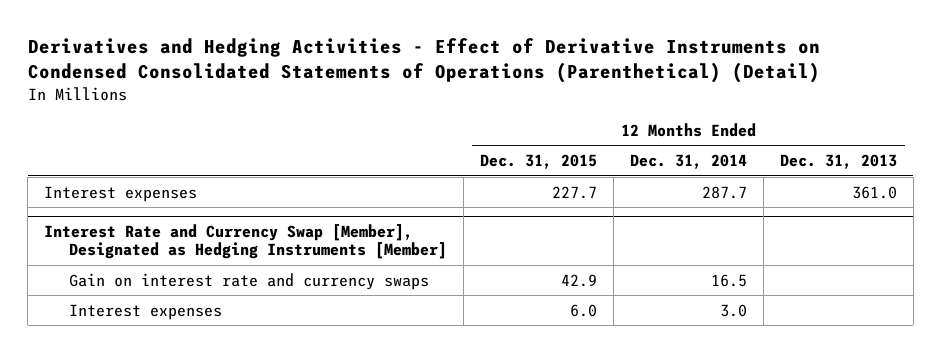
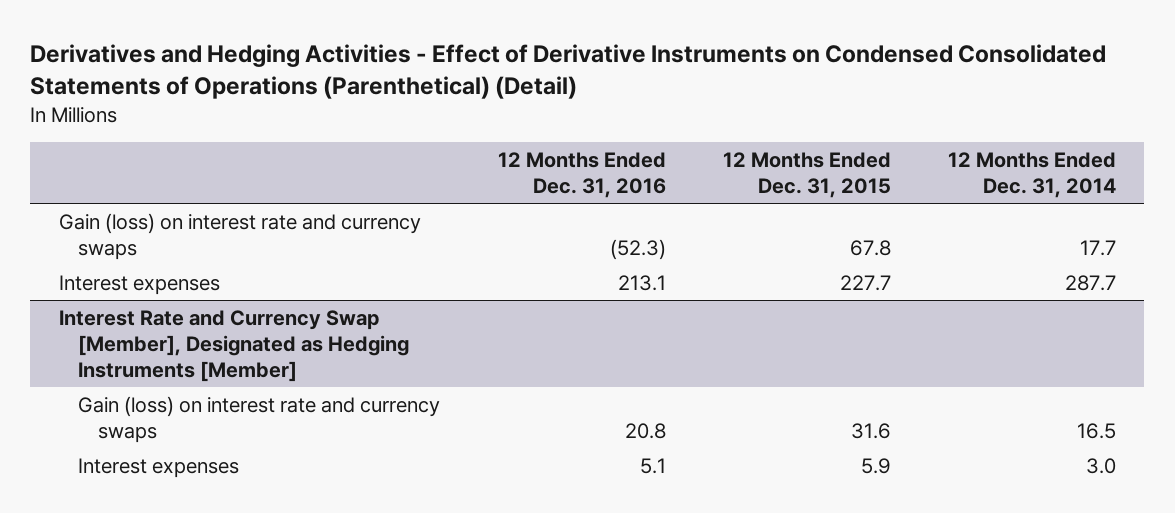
- | 12 Months Ended Dec. 31, 2015 | 12 Months Ended Dec. 31, 2014 | 12 Months Ended Dec. 31, 2013
+ | 12 Months Ended Dec. 31, 2016 | 12 Months Ended Dec. 31, 2015 | 12 Months Ended Dec. 31, 2014
+ Gain (loss) on interest rate and currency swaps | (52.3) | 67.8 | 17.7
@ Interest Rate and Currency Swap [Member], Designated as Hedging Instruments [Member]
- Gain on interest rate and currency swaps | 42.9 | 16.5 |
- Interest expenses | 6.0 | 3.0 |
+ Gain (loss) on interest rate and currency swaps | 20.8 | 31.6 | 16.5
+ Interest expenses | 5.1 | 5.9 | 3.0

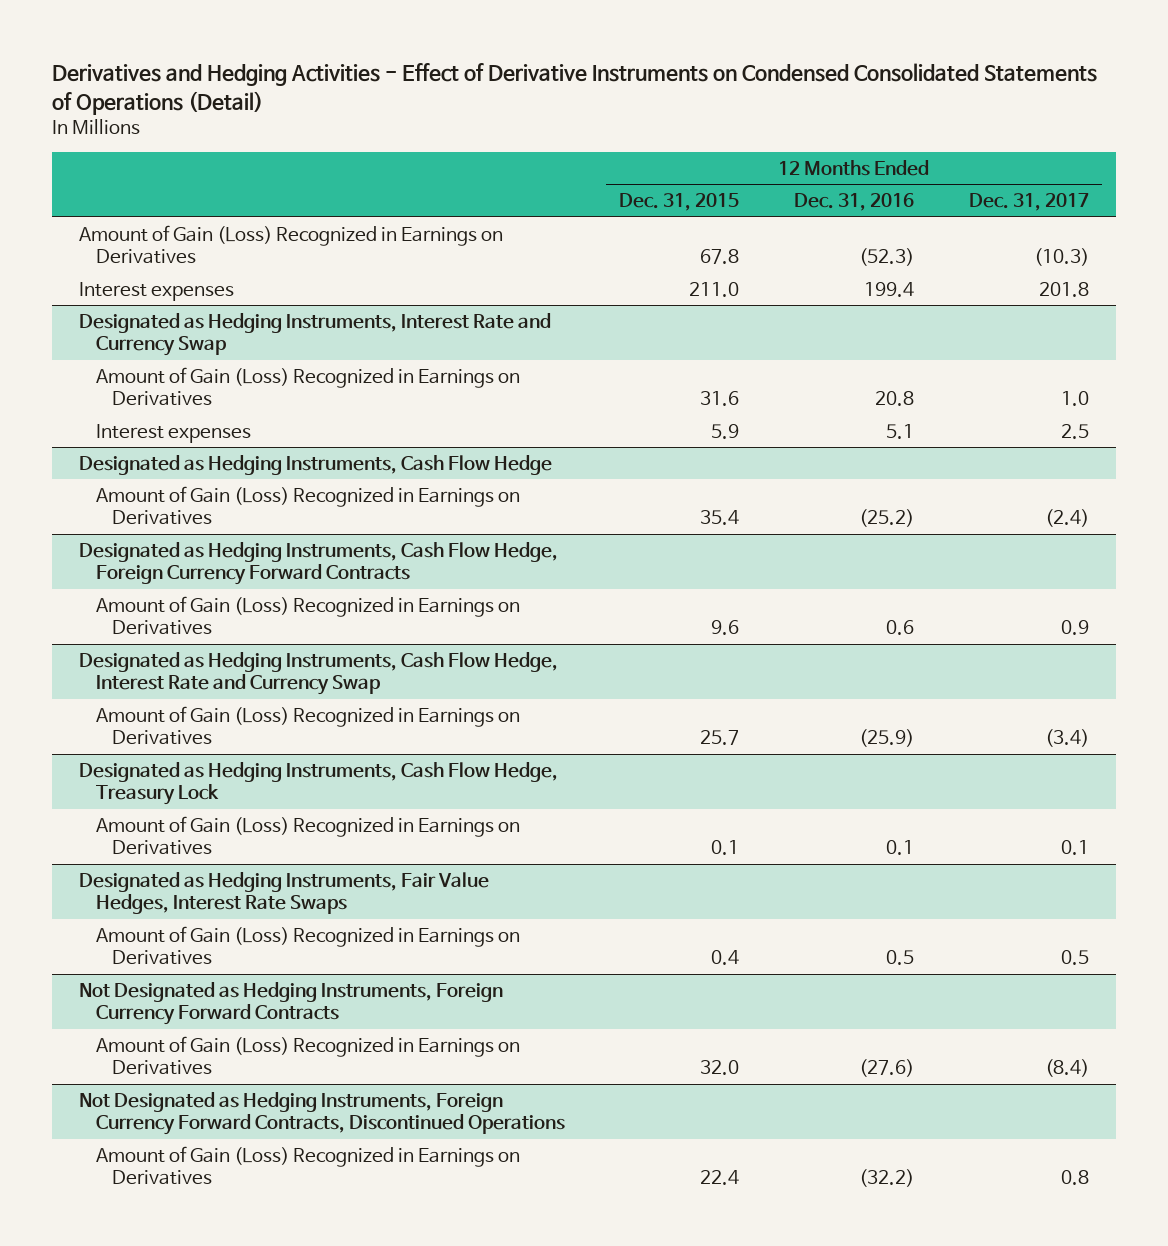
- Derivatives and Hedging Activities - Effect of Derivative Instruments on Condensed Consolidated Statements of Operations (Parenthetical) (Detail)
+ Derivatives and Hedging Activities - Effect of Derivative Instruments on Condensed Consolidated Statements of Operations (Detail)
- | 12 Months Ended Dec. 31, 2016 | 12 Months Ended Dec. 31, 2015 | 12 Months Ended Dec. 31, 2014
+ | 12 Months Ended Dec. 31, 2015 | 12 Months Ended Dec. 31, 2016 | 12 Months Ended Dec. 31, 2017
- Gain (loss) on interest rate and currency swaps | (52.3) | 67.8 | 17.7
- Interest expenses | 213.1 | 227.7 | 287.7
- Interest Rate and Currency Swap [Member], Designated as Hedging Instruments [Member]
- Gain (loss) on interest rate and currency swaps | 20.8 | 31.6 | 16.5
+ Amount of Gain (Loss) Recognized in Earnings on Derivatives | 67.8 | (52.3) | (10.3)
+ Interest expenses | 211.0 | 199.4 | 201.8
+ Designated as Hedging Instruments, Interest Rate and Currency Swap
+ Amount of Gain (Loss) Recognized in Earnings on Derivatives | 31.6 | 20.8 | 1.0
+ Designated as Hedging Instruments, Cash Flow Hedge
+ Amount of Gain (Loss) Recognized in Earnings on Derivatives | 35.4 | (25.2) | (2.4)
+ Designated as Hedging Instruments, Cash Flow Hedge, Foreign Currency Forward Contracts
+ Amount of Gain (Loss) Recognized in Earnings on Derivatives | 9.6 | 0.6 | 0.9
+ Designated as Hedging Instruments, Cash Flow Hedge, Interest Rate and Currency Swap
+ Amount of Gain (Loss) Recognized in Earnings on Derivatives | 25.7 | (25.9) | (3.4)
+ Designated as Hedging Instruments, Cash Flow Hedge, Treasury Lock
+ Amount of Gain (Loss) Recognized in Earnings on Derivatives | 0.1 | 0.1 | 0.1
+ Designated as Hedging Instruments, Fair Value Hedges, Interest Rate Swaps
+ Amount of Gain (Loss) Recognized in Earnings on Derivatives | 0.4 | 0.5 | 0.5
+ Not Designated as Hedging Instruments, Foreign Currency Forward Contracts
+ Amount of Gain (Loss) Recognized in Earnings on Derivatives | 32.0 | (27.6) | (8.4)
+ Not Designated as Hedging Instruments, Foreign Currency Forward Contracts, Discontinued Operations
+ Amount of Gain (Loss) Recognized in Earnings on Derivatives | 22.4 | (32.2) | 0.8

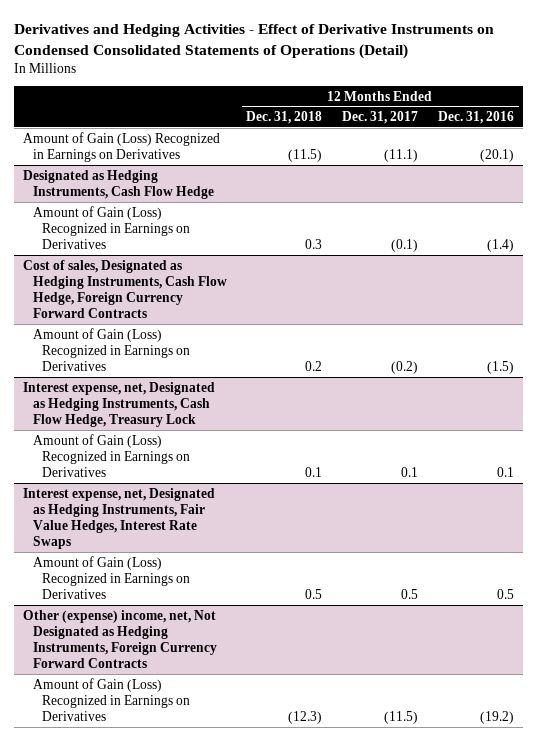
- | 12 Months Ended Dec. 31, 2015 | 12 Months Ended Dec. 31, 2016 | 12 Months Ended Dec. 31, 2017
+ | 12 Months Ended Dec. 31, 2018 | 12 Months Ended Dec. 31, 2017 | 12 Months Ended Dec. 31, 2016
- Amount of Gain (Loss) Recognized in Earnings on Derivatives | 67.8 | (52.3) | (10.3)
- Interest expenses | 211.0 | 199.4 | 201.8
- Designated as Hedging Instruments, Interest Rate and Currency Swap
- Amount of Gain (Loss) Recognized in Earnings on Derivatives | 31.6 | 20.8 | 1.0
- Interest expenses | 5.9 | 5.1 | 2.5
+ Amount of Gain (Loss) Recognized in Earnings on Derivatives | (11.5) | (11.1) | (20.1)
@ Designated as Hedging Instruments, Cash Flow Hedge
- Amount of Gain (Loss) Recognized in Earnings on Derivatives | 35.4 | (25.2) | (2.4)
- Designated as Hedging Instruments, Cash Flow Hedge, Foreign Currency Forward Contracts
- Amount of Gain (Loss) Recognized in Earnings on Derivatives | 9.6 | 0.6 | 0.9
- Designated as Hedging Instruments, Cash Flow Hedge, Interest Rate and Currency Swap
- Amount of Gain (Loss) Recognized in Earnings on Derivatives | 25.7 | (25.9) | (3.4)
- Designated as Hedging Instruments, Cash Flow Hedge, Treasury Lock
@ Designated as Hedging Instruments, Cash Flow Hedge
+ Amount of Gain (Loss) Recognized in Earnings on Derivatives | 0.3 | (0.1) | (1.4)
+ Cost of sales, Designated as Hedging Instruments, Cash Flow Hedge, Foreign Currency Forward Contracts
+ Amount of Gain (Loss) Recognized in Earnings on Derivatives | 0.2 | (0.2) | (1.5)
+ Interest expense, net, Designated as Hedging Instruments, Cash Flow Hedge, Treasury Lock
- Designated as Hedging Instruments, Fair Value Hedges, Interest Rate Swaps
+ Interest expense, net, Designated as Hedging Instruments, Fair Value Hedges, Interest Rate Swaps
- Not Designated as Hedging Instruments, Foreign Currency Forward Contracts
- Amount of Gain (Loss) Recognized in Earnings on Derivatives | 32.0 | (27.6) | (8.4)
- Not Designated as Hedging Instruments, Foreign Currency Forward Contracts, Discontinued Operations
- Amount of Gain (Loss) Recognized in Earnings on Derivatives | 22.4 | (32.2) | 0.8
+ Other (expense) income, net, Not Designated as Hedging Instruments, Foreign Currency Forward Contracts
+ Amount of Gain (Loss) Recognized in Earnings on Derivatives | (12.3) | (11.5) | (19.2)

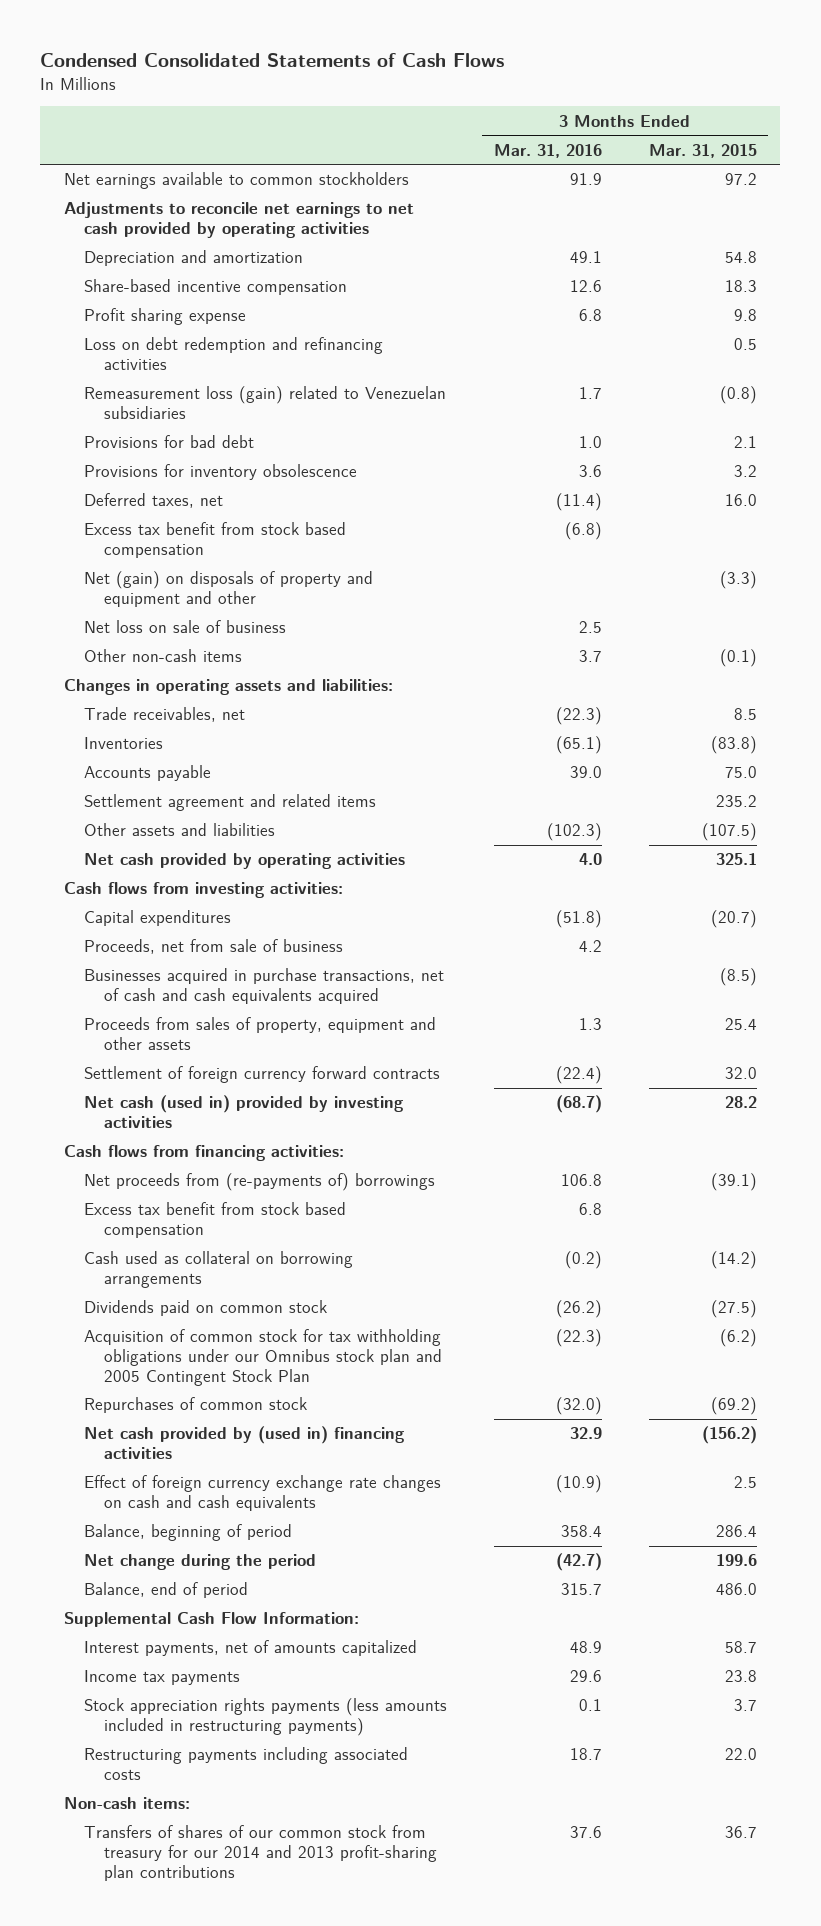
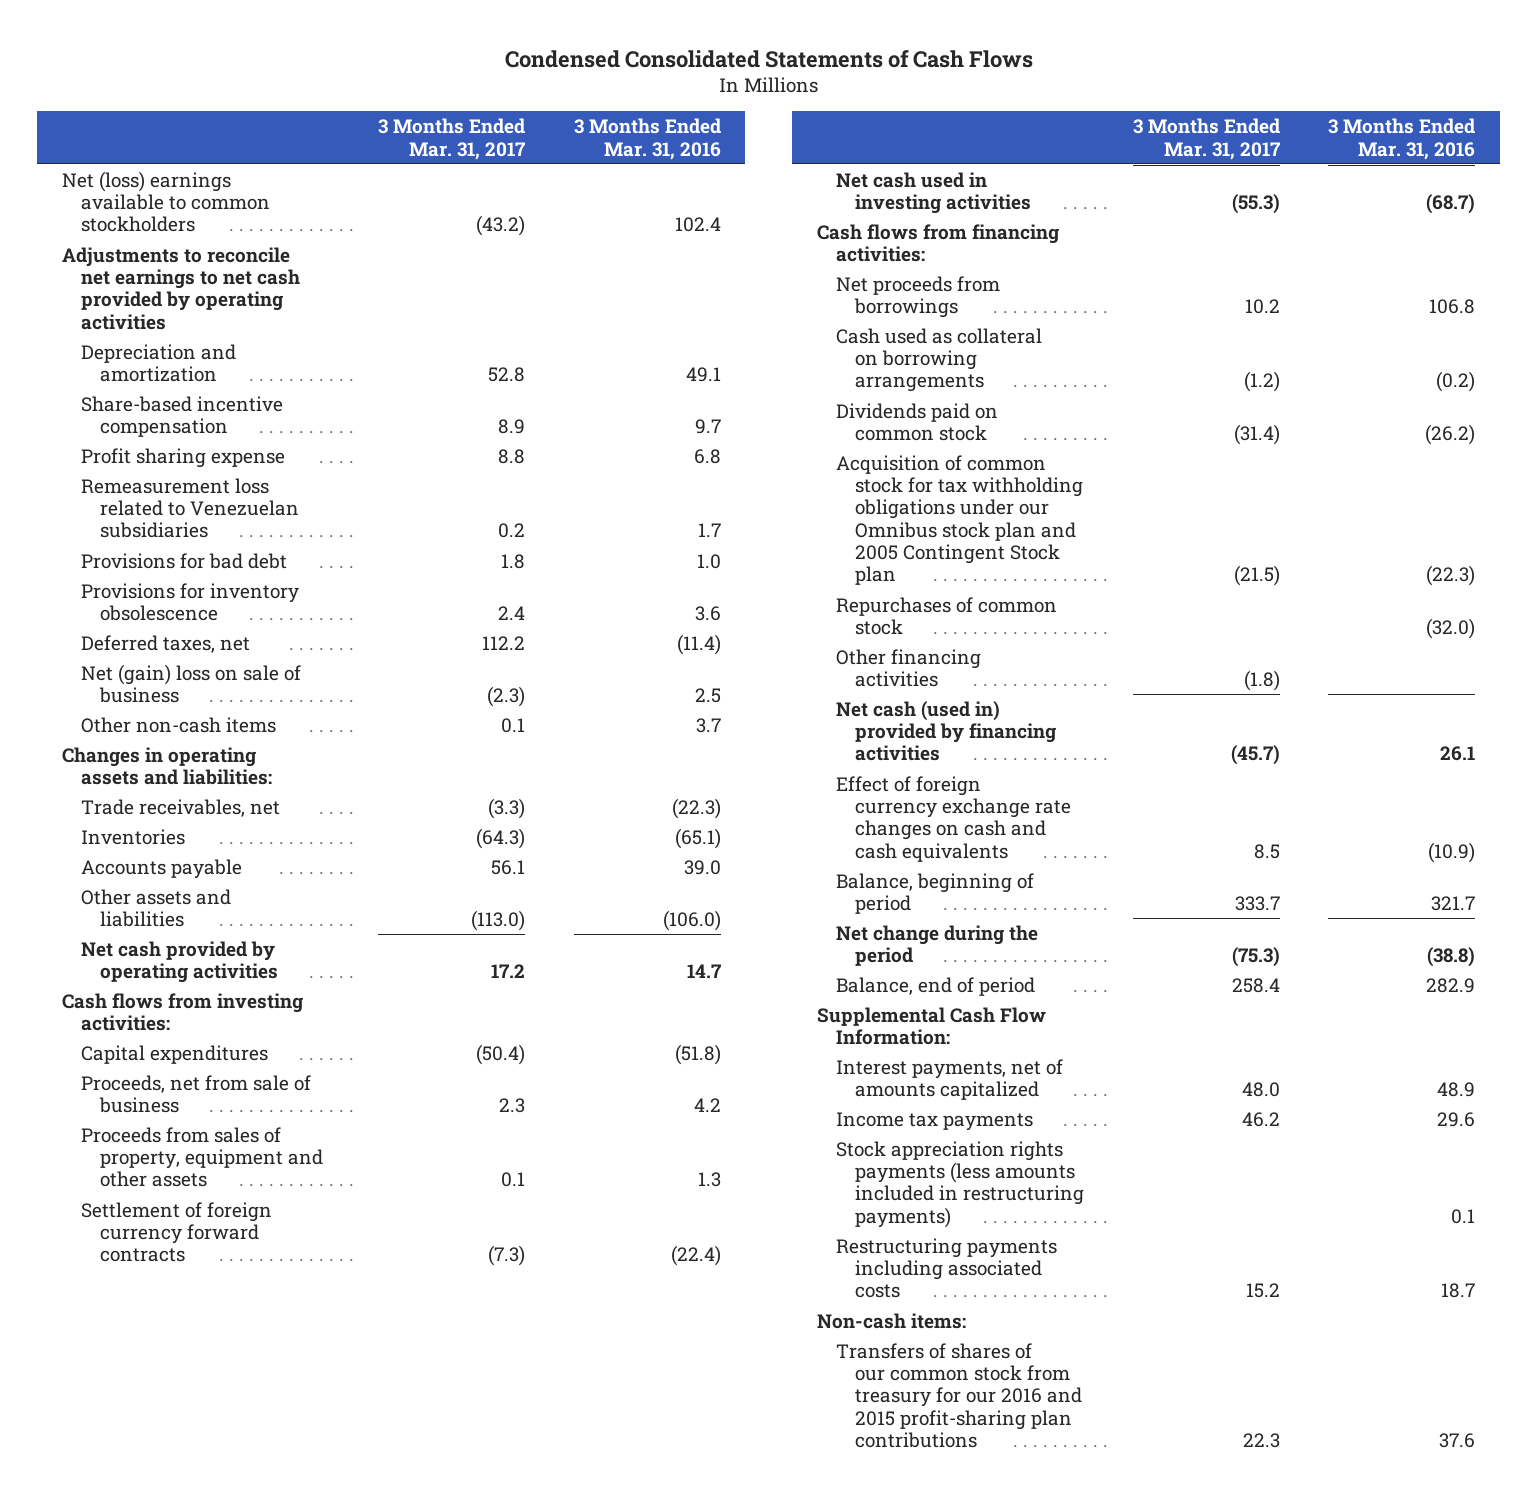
- | 3 Months Ended Mar. 31, 2016 | 3 Months Ended Mar. 31, 2015
+ | 3 Months Ended Mar. 31, 2017 | 3 Months Ended Mar. 31, 2016
- Net earnings available to common stockholders | 91.9 | 97.2
+ Net (loss) earnings available to common stockholders | (43.2) | 102.4
- Share-based incentive compensation | 12.6 | 18.3
+ Share-based incentive compensation | 8.9 | 9.7
- Loss on debt redemption and refinancing activities | | 0.5
- Remeasurement loss (gain) related to Venezuelan subsidiaries | 1.7 | (0.8)
+ Remeasurement loss related to Venezuelan subsidiaries | 0.2 | 1.7
- Excess tax benefit from stock based compensation | (6.8) |
- Net (gain) on disposals of property and equipment and other | | (3.3)
- Net loss on sale of business | 2.5 |
+ Net (gain) loss on sale of business | (2.3) | 2.5
- Settlement agreement and related items | | 235.2
- Other assets and liabilities | (102.3) | (107.5)
- Net cash provided by operating activities | 4.0 | 325.1
+ Other assets and liabilities | (113.0) | (106.0)
+ Net cash provided by operating activities | 17.2 | 14.7
- Businesses acquired in purchase transactions, net of cash and cash equivalents acquired | | (8.5)
- Net cash (used in) provided by investing activities | (68.7) | 28.2
+ Net cash used in investing activities | (55.3) | (68.7)
- Net proceeds from (re-payments of) borrowings | 106.8 | (39.1)
- Excess tax benefit from stock based compensation | 6.8 |
+ Net proceeds from borrowings | 10.2 | 106.8
- Acquisition of common stock for tax withholding obligations under our Omnibus stock plan and 2005 Contingent Stock Plan | (22.3) | (6.2)
+ Acquisition of common stock for tax withholding obligations under our Omnibus stock plan and 2005 Contingent Stock plan | (21.5) | (22.3)
- Net cash provided by (used in) financing activities | 32.9 | (156.2)
+ Other financing activities | (1.8) |
+ Net cash (used in) provided by financing activities | (45.7) | 26.1
- Balance, beginning of period | 358.4 | 286.4
- Net change during the period | (42.7) | 199.6
- Balance, end of period | 315.7 | 486.0
+ Balance, beginning of period | 333.7 | 321.7
+ Net change during the period | (75.3) | (38.8)
+ Balance, end of period | 258.4 | 282.9
- Transfers of shares of our common stock from treasury for our 2014 and 2013 profit-sharing plan contributions | 37.6 | 36.7
+ Transfers of shares of our common stock from treasury for our 2016 and 2015 profit-sharing plan contributions | 22.3 | 37.6

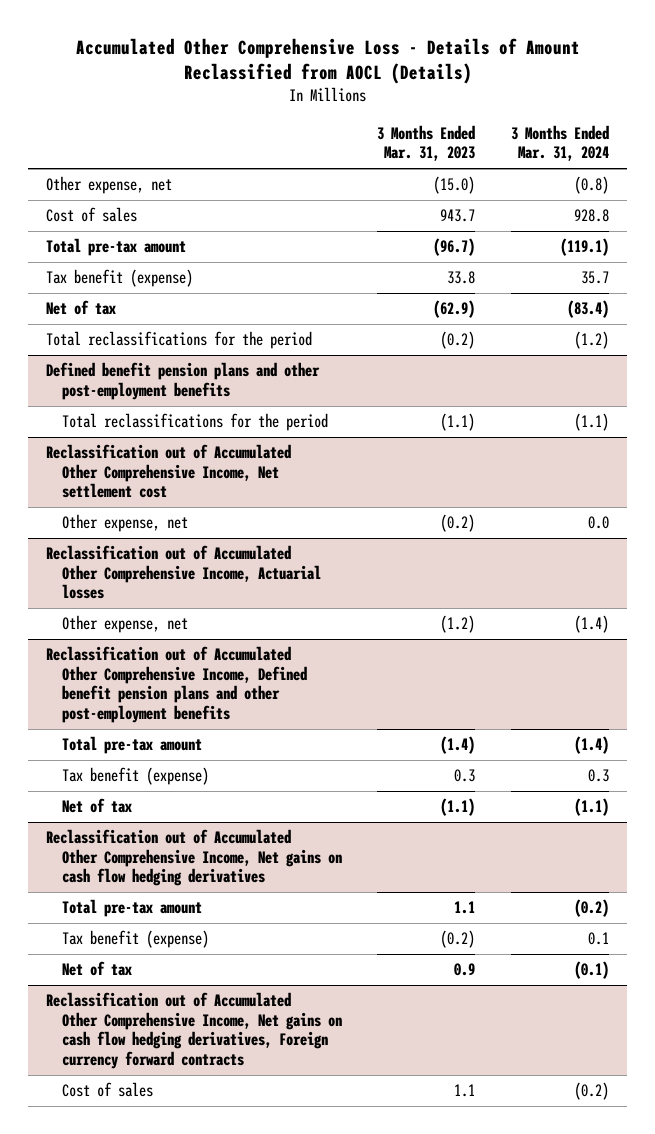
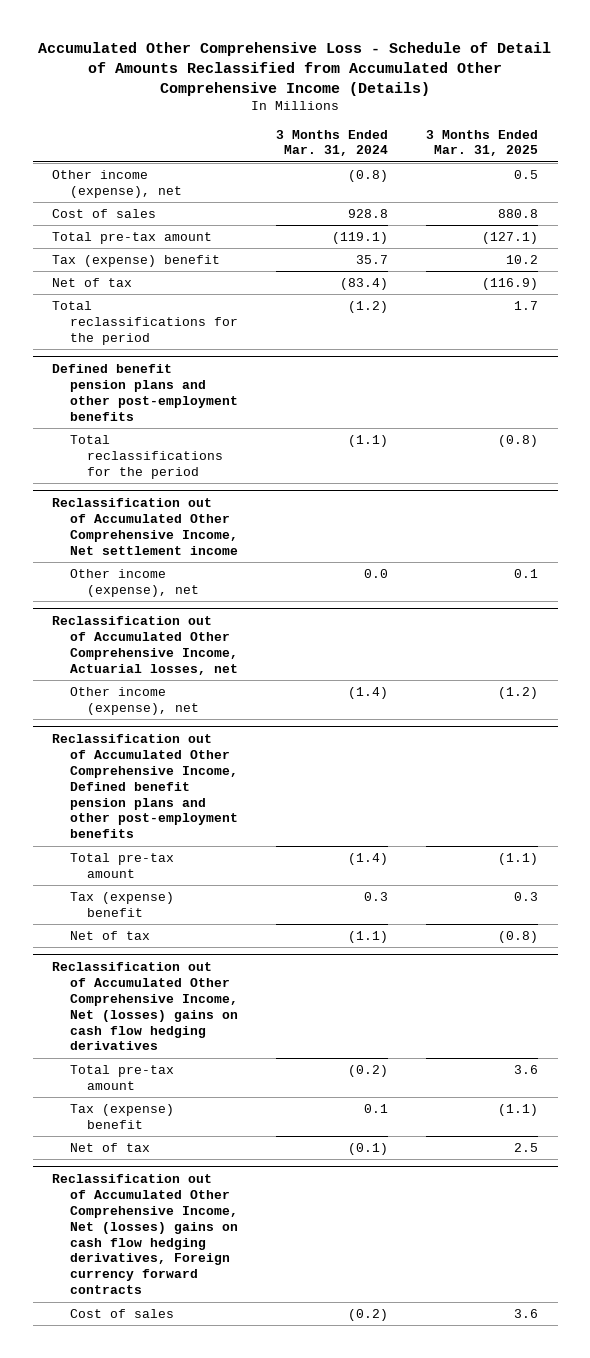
- Accumulated Other Comprehensive Loss - Details of Amount Reclassified from AOCL (Details)
+ Accumulated Other Comprehensive Loss - Schedule of Detail of Amounts Reclassified from Accumulated Other Comprehensive Income (Details)
- | 3 Months Ended Mar. 31, 2023 | 3 Months Ended Mar. 31, 2024
+ | 3 Months Ended Mar. 31, 2024 | 3 Months Ended Mar. 31, 2025
- Other expense, net | (15.0) | (0.8)
+ Other income (expense), net | (0.8) | 0.5
- Tax benefit (expense) | 33.8 | 35.7
+ Tax (expense) benefit | 35.7 | 10.2
- Reclassification out of Accumulated Other Comprehensive Income, Net settlement cost
- Other expense, net | (0.2) | 0.0
- Reclassification out of Accumulated Other Comprehensive Income, Actuarial losses
- Other expense, net | (1.2) | (1.4)
+ Reclassification out of Accumulated Other Comprehensive Income, Net settlement income
+ Other income (expense), net | 0.0 | 0.1
+ Reclassification out of Accumulated Other Comprehensive Income, Actuarial losses, net
+ Other income (expense), net | (1.4) | (1.2)
@ Reclassification out of Accumulated Other Comprehensive Income, Defined benefit pension plans and other post-employment benefits
- Tax benefit (expense) | 0.3 | 0.3
+ Tax (expense) benefit | 0.3 | 0.3
- Reclassification out of Accumulated Other Comprehensive Income, Net gains on cash flow hedging derivatives
+ Reclassification out of Accumulated Other Comprehensive Income, Net (losses) gains on cash flow hedging derivatives
- Tax benefit (expense) | (0.2) | 0.1
+ Tax (expense) benefit | 0.1 | (1.1)
- Reclassification out of Accumulated Other Comprehensive Income, Net gains on cash flow hedging derivatives, Foreign currency forward contracts
+ Reclassification out of Accumulated Other Comprehensive Income, Net (losses) gains on cash flow hedging derivatives, Foreign currency forward contracts

